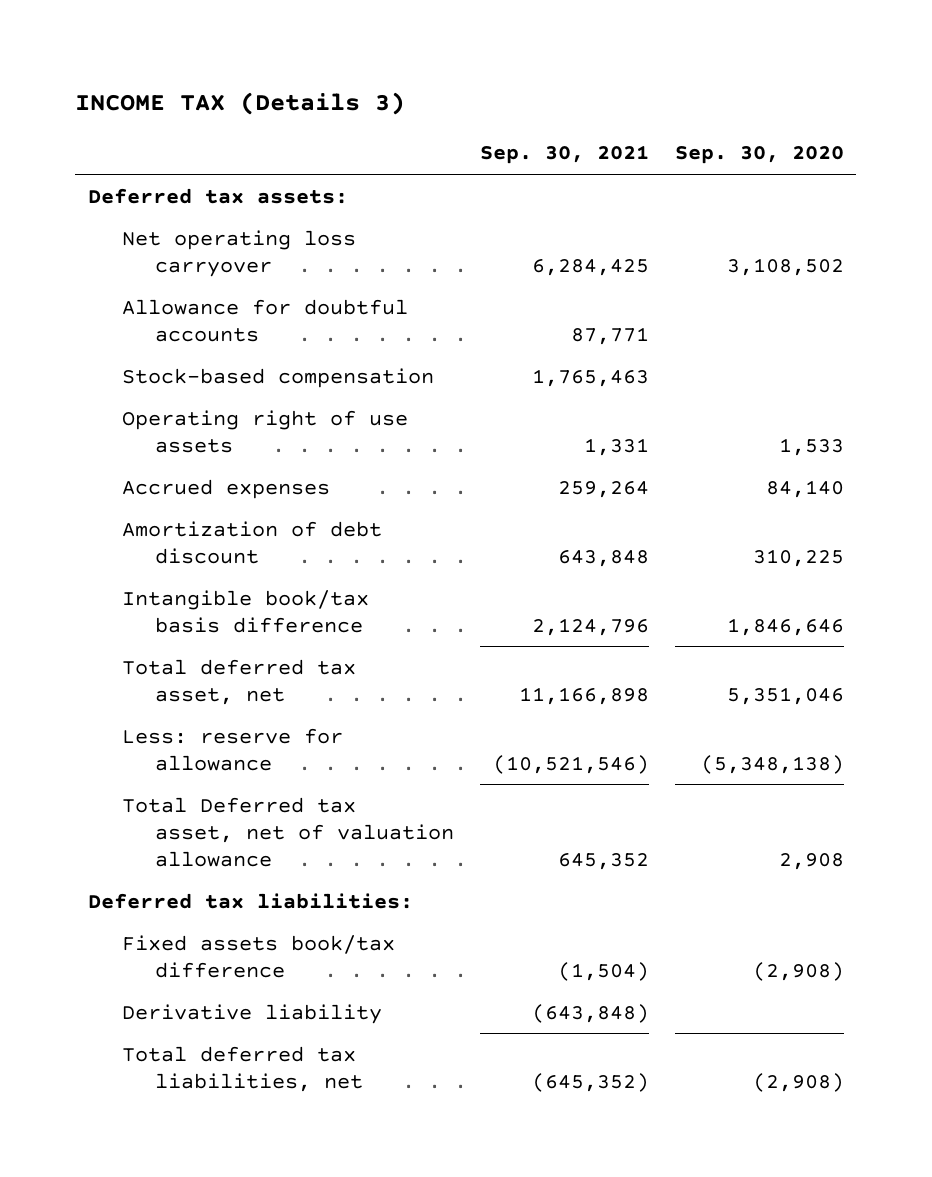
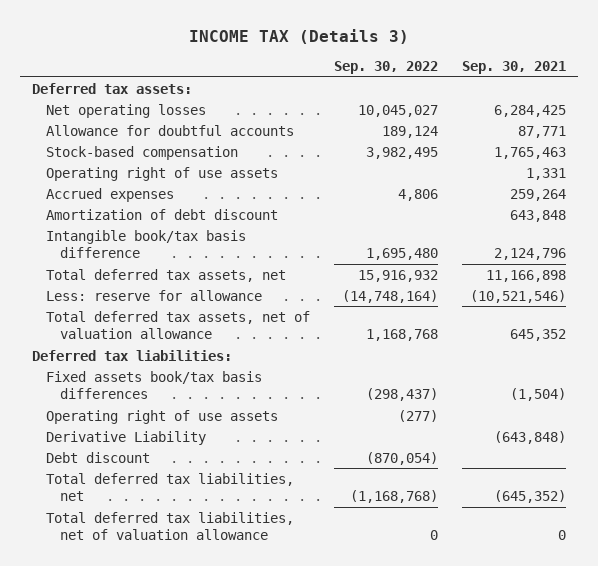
- | Sep. 30, 2021 | Sep. 30, 2020
+ | Sep. 30, 2022 | Sep. 30, 2021
- Net operating loss carryover | 6,284,425 | 3,108,502
+ Net operating losses | 10,045,027 | 6,284,425
- Total deferred tax asset, net | 11,166,898 | 5,351,046
+ Total deferred tax assets, net | 15,916,932 | 11,166,898
- Total Deferred tax asset, net of valuation allowance | 645,352 | 2,908
+ Total deferred tax assets, net of valuation allowance | 1,168,768 | 645,352
- Fixed assets book/tax difference | (1,504) | (2,908)
- Derivative liability | (643,848) |
+ Fixed assets book/tax basis differences | (298,437) | (1,504)
+ Operating right of use assets | (277) |
+ Derivative Liability | | (643,848)
+ Debt discount | (870,054) |
+ Total deferred tax liabilities, net of valuation allowance | 0 | 0

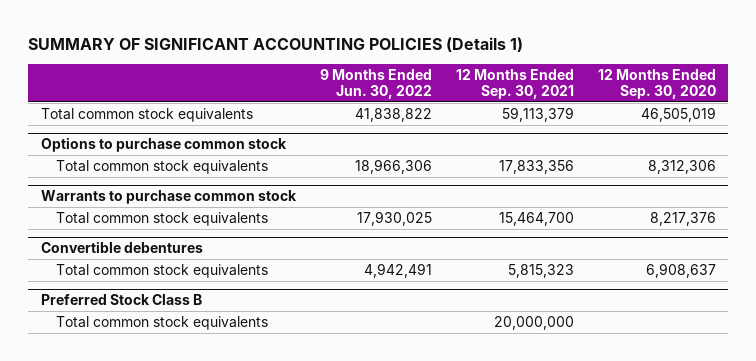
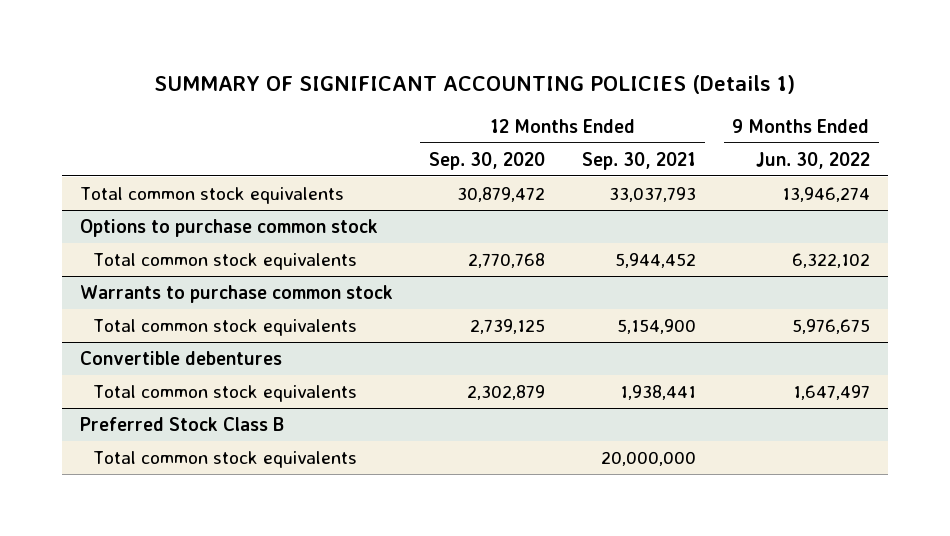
- | 9 Months Ended Jun. 30, 2022 | 12 Months Ended Sep. 30, 2021 | 12 Months Ended Sep. 30, 2020
+ | 12 Months Ended Sep. 30, 2020 | 12 Months Ended Sep. 30, 2021 | 9 Months Ended Jun. 30, 2022
- Total common stock equivalents | 41,838,822 | 59,113,379 | 46,505,019
+ Total common stock equivalents | 30,879,472 | 33,037,793 | 13,946,274
@ Options to purchase common stock
- Total common stock equivalents | 18,966,306 | 17,833,356 | 8,312,306
+ Total common stock equivalents | 2,770,768 | 5,944,452 | 6,322,102
@ Warrants to purchase common stock
- Total common stock equivalents | 17,930,025 | 15,464,700 | 8,217,376
+ Total common stock equivalents | 2,739,125 | 5,154,900 | 5,976,675
@ Convertible debentures
- Total common stock equivalents | 4,942,491 | 5,815,323 | 6,908,637
+ Total common stock equivalents | 2,302,879 | 1,938,441 | 1,647,497

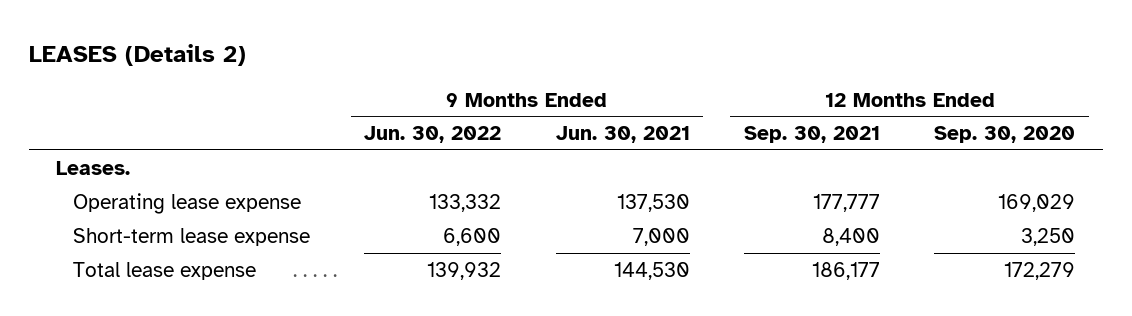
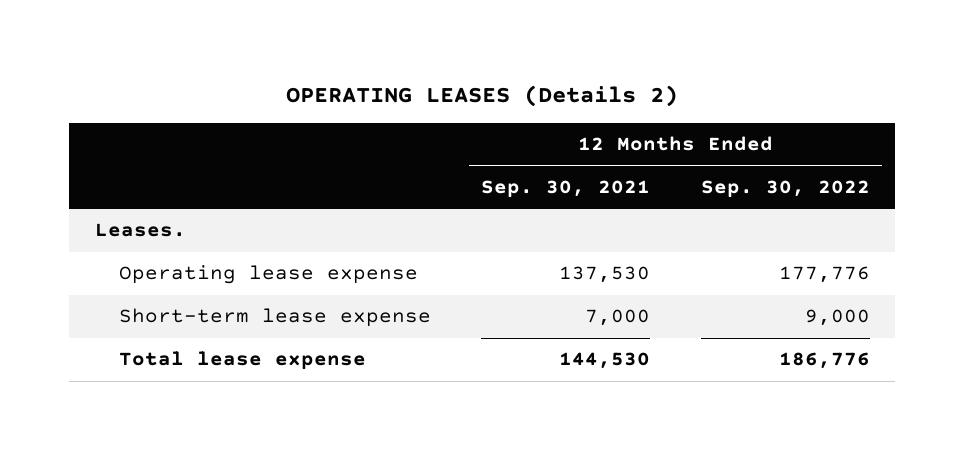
- LEASES (Details 2)
+ OPERATING LEASES (Details 2)
- | 9 Months Ended Jun. 30, 2022 | 9 Months Ended Jun. 30, 2021 | 12 Months Ended Sep. 30, 2021 | 12 Months Ended Sep. 30, 2020
+ | 12 Months Ended Sep. 30, 2021 | 12 Months Ended Sep. 30, 2022
- Operating lease expense | 133,332 | 137,530 | 177,777 | 169,029
- Short-term lease expense | 6,600 | 7,000 | 8,400 | 3,250
- Total lease expense | 139,932 | 144,530 | 186,177 | 172,279
+ Operating lease expense | 137,530 | 177,776
+ Short-term lease expense | 7,000 | 9,000
+ Total lease expense | 144,530 | 186,776

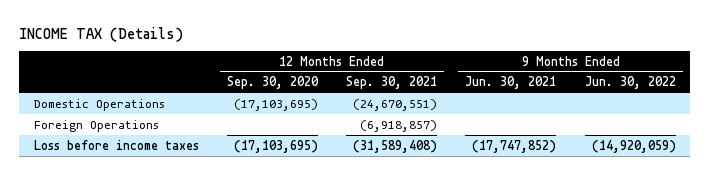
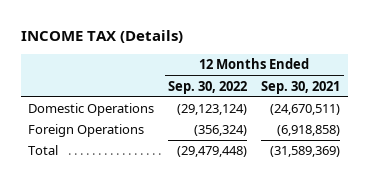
- | 12 Months Ended Sep. 30, 2020 | 12 Months Ended Sep. 30, 2021 | 9 Months Ended Jun. 30, 2021 | 9 Months Ended Jun. 30, 2022
+ | 12 Months Ended Sep. 30, 2022 | 12 Months Ended Sep. 30, 2021
- Domestic Operations | (17,103,695) | (24,670,551) | |
- Foreign Operations | | (6,918,857) | |
- Loss before income taxes | (17,103,695) | (31,589,408) | (17,747,852) | (14,920,059)
+ Domestic Operations | (29,123,124) | (24,670,511)
+ Foreign Operations | (356,324) | (6,918,858)
+ Total | (29,479,448) | (31,589,369)

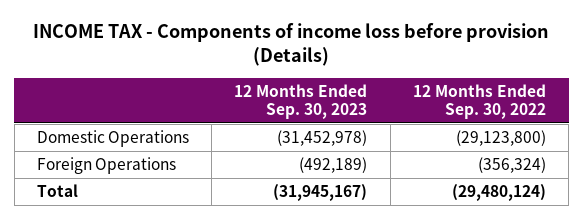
- INCOME TAX (Details)
+ INCOME TAX - Components of income loss before provision (Details)
- | 12 Months Ended Sep. 30, 2022 | 12 Months Ended Sep. 30, 2021
+ | 12 Months Ended Sep. 30, 2023 | 12 Months Ended Sep. 30, 2022
- Domestic Operations | (29,123,124) | (24,670,511)
+ Domestic Operations | (31,452,978) | (29,123,800)
- Total | (29,479,448) | (31,589,369)
+ Total | (31,945,167) | (29,480,124)

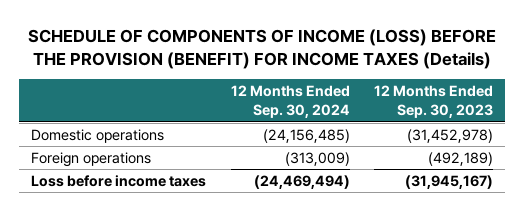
- INCOME TAX - Components of income loss before provision (Details)
+ SCHEDULE OF COMPONENTS OF INCOME (LOSS) BEFORE THE PROVISION (BENEFIT) FOR INCOME TAXES (Details)
- | 12 Months Ended Sep. 30, 2023 | 12 Months Ended Sep. 30, 2022
+ | 12 Months Ended Sep. 30, 2024 | 12 Months Ended Sep. 30, 2023
- Domestic Operations | (31,452,978) | (29,123,800)
- Foreign Operations | (492,189) | (356,324)
- Total | (31,945,167) | (29,480,124)
+ Domestic operations | (24,156,485) | (31,452,978)
+ Foreign operations | (313,009) | (492,189)
+ Loss before income taxes | (24,469,494) | (31,945,167)

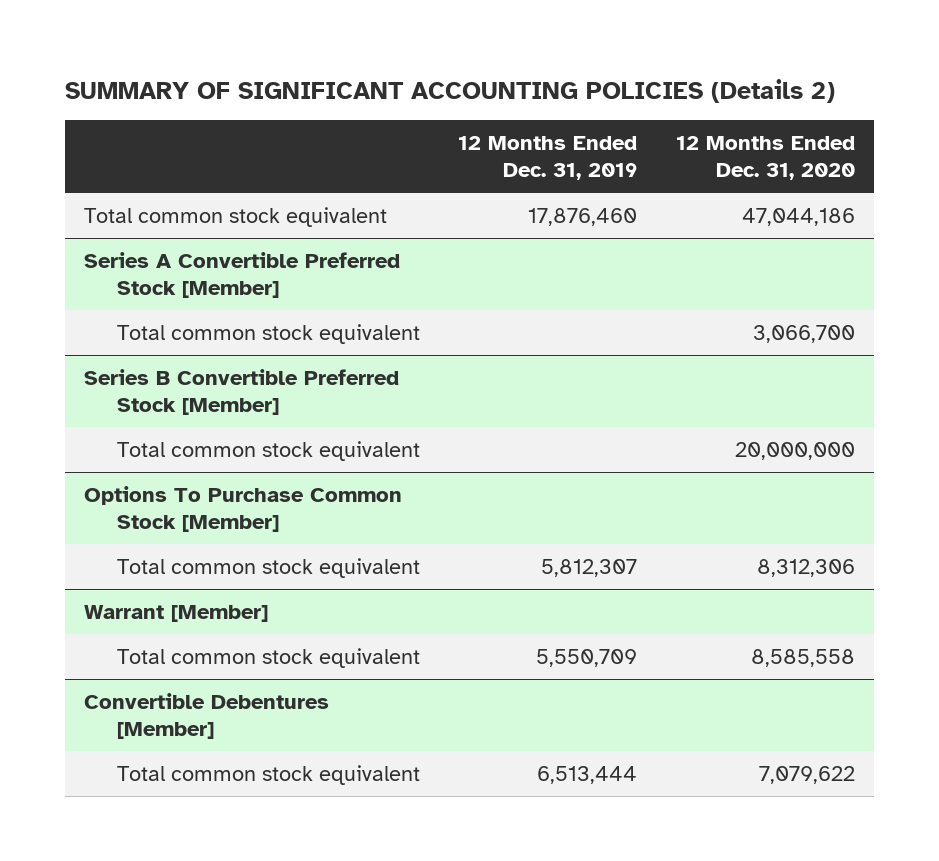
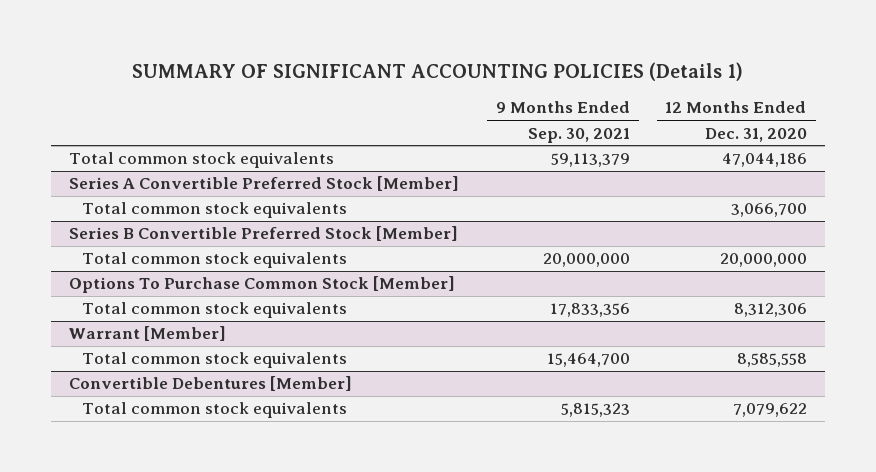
- SUMMARY OF SIGNIFICANT ACCOUNTING POLICIES (Details 2)
+ SUMMARY OF SIGNIFICANT ACCOUNTING POLICIES (Details 1)
- | 12 Months Ended Dec. 31, 2019 | 12 Months Ended Dec. 31, 2020
+ | 9 Months Ended Sep. 30, 2021 | 12 Months Ended Dec. 31, 2020
- Total common stock equivalent | 17,876,460 | 47,044,186
+ Total common stock equivalents | 59,113,379 | 47,044,186
@ Series A Convertible Preferred Stock [Member]
- Total common stock equivalent | | 3,066,700
+ Total common stock equivalents | | 3,066,700
@ Series B Convertible Preferred Stock [Member]
- Total common stock equivalent | | 20,000,000
+ Total common stock equivalents | 20,000,000 | 20,000,000
@ Options To Purchase Common Stock [Member]
- Total common stock equivalent | 5,812,307 | 8,312,306
+ Total common stock equivalents | 17,833,356 | 8,312,306
@ Warrant [Member]
- Total common stock equivalent | 5,550,709 | 8,585,558
+ Total common stock equivalents | 15,464,700 | 8,585,558
@ Convertible Debentures [Member]
- Total common stock equivalent | 6,513,444 | 7,079,622
+ Total common stock equivalents | 5,815,323 | 7,079,622

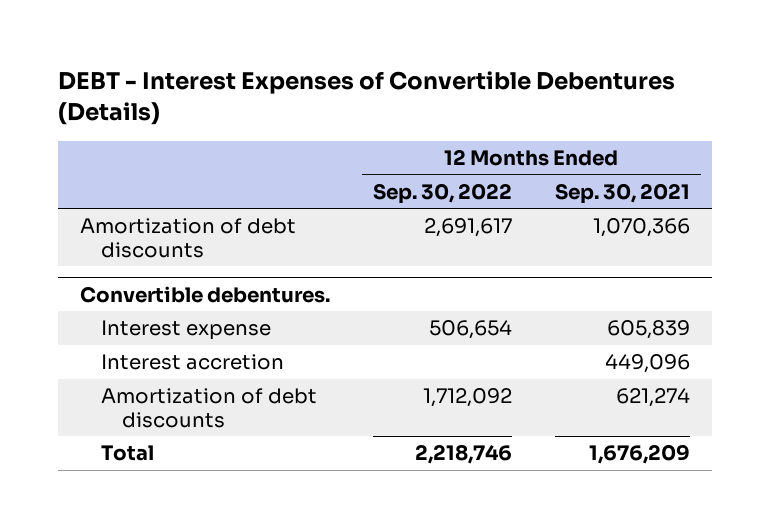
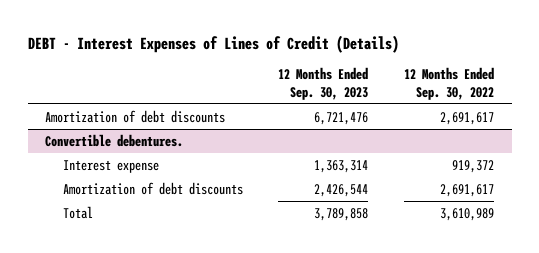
- DEBT - Interest Expenses of Convertible Debentures (Details)
+ DEBT - Interest Expenses of Lines of Credit (Details)
- | 12 Months Ended Sep. 30, 2022 | 12 Months Ended Sep. 30, 2021
+ | 12 Months Ended Sep. 30, 2023 | 12 Months Ended Sep. 30, 2022
@ Convertible debentures.
- Interest expense | 506,654 | 605,839
- Interest accretion | | 449,096
- Amortization of debt discounts | 1,712,092 | 621,274
- Total | 2,218,746 | 1,676,209
+ Interest expense | 1,363,314 | 919,372
+ Amortization of debt discounts | 2,426,544 | 2,691,617
+ Total | 3,789,858 | 3,610,989

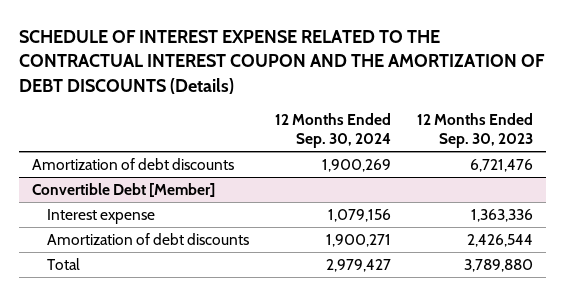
- DEBT - Interest Expenses of Lines of Credit (Details)
+ SCHEDULE OF INTEREST EXPENSE RELATED TO THE CONTRACTUAL INTEREST COUPON AND THE AMORTIZATION OF DEBT DISCOUNTS (Details)
- | 12 Months Ended Sep. 30, 2023 | 12 Months Ended Sep. 30, 2022
+ | 12 Months Ended Sep. 30, 2024 | 12 Months Ended Sep. 30, 2023
- Convertible debentures.
- Interest expense | 1,363,314 | 919,372
+ Convertible Debt [Member]
+ Interest expense | 1,079,156 | 1,363,336
- Total | 3,789,858 | 3,610,989
+ Total | 2,979,427 | 3,789,880

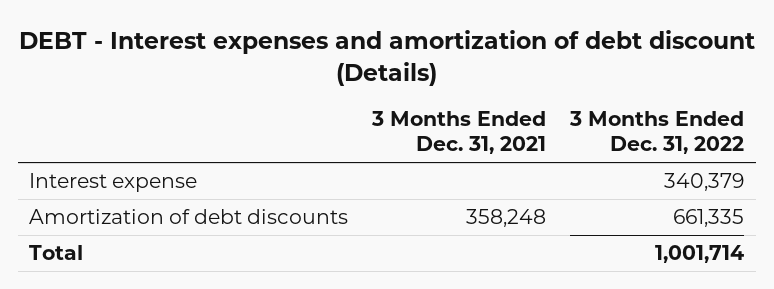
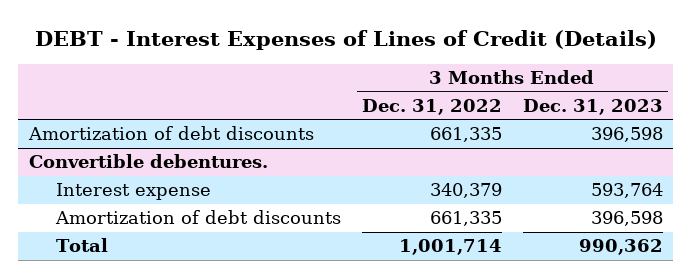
- DEBT - Interest expenses and amortization of debt discount (Details)
+ DEBT - Interest Expenses of Lines of Credit (Details)
- | 3 Months Ended Dec. 31, 2021 | 3 Months Ended Dec. 31, 2022
+ | 3 Months Ended Dec. 31, 2022 | 3 Months Ended Dec. 31, 2023
+ Amortization of debt discounts | 661,335 | 396,598
+ Convertible debentures.

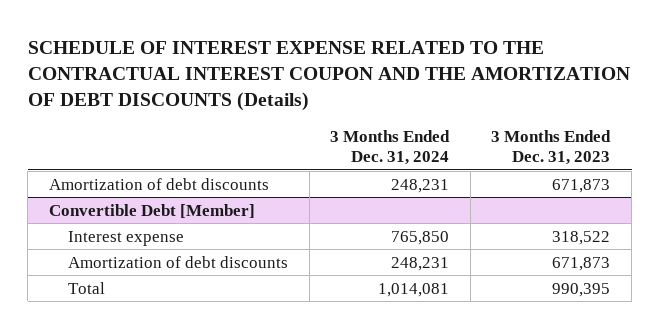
- DEBT - Interest Expenses of Lines of Credit (Details)
+ SCHEDULE OF INTEREST EXPENSE RELATED TO THE CONTRACTUAL INTEREST COUPON AND THE AMORTIZATION OF DEBT DISCOUNTS (Details)
- | 3 Months Ended Dec. 31, 2022 | 3 Months Ended Dec. 31, 2023
+ | 3 Months Ended Dec. 31, 2024 | 3 Months Ended Dec. 31, 2023
- Amortization of debt discounts | 661,335 | 396,598
- Convertible debentures.
- Interest expense | 340,379 | 593,764
- Amortization of debt discounts | 661,335 | 396,598
- Total | 1,001,714 | 990,362
+ Amortization of debt discounts | 248,231 | 671,873
+ Convertible Debt [Member]
+ Interest expense | 765,850 | 318,522
+ Amortization of debt discounts | 248,231 | 671,873
+ Total | 1,014,081 | 990,395

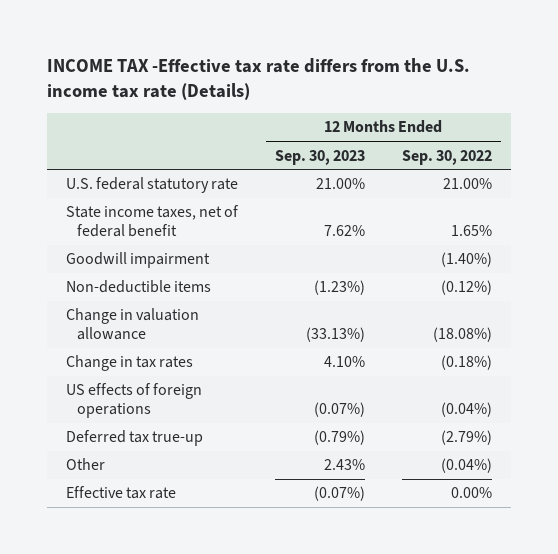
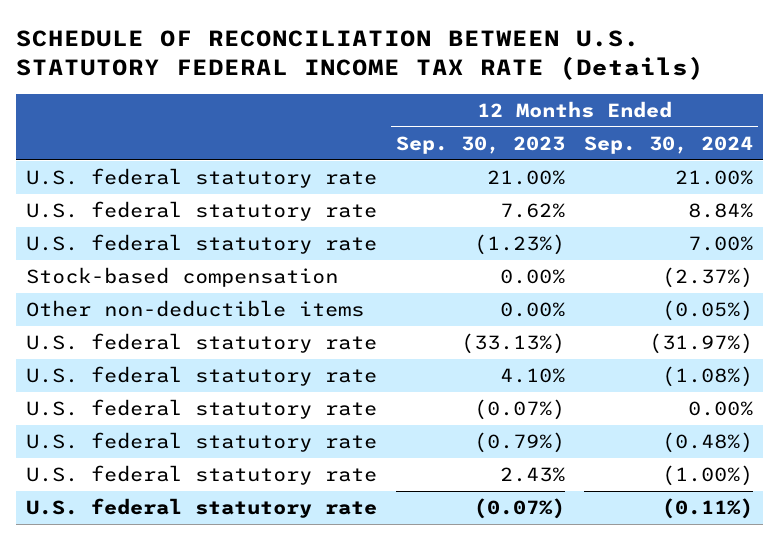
- INCOME TAX -Effective tax rate differs from the U.S. income tax rate (Details)
+ SCHEDULE OF RECONCILIATION BETWEEN U.S. STATUTORY FEDERAL INCOME TAX RATE (Details)
- | 12 Months Ended Sep. 30, 2023 | 12 Months Ended Sep. 30, 2022
+ | 12 Months Ended Sep. 30, 2023 | 12 Months Ended Sep. 30, 2024
- State income taxes, net of federal benefit | 7.62% | 1.65%
- Goodwill impairment | | (1.40%)
- Non-deductible items | (1.23%) | (0.12%)
- Change in valuation allowance | (33.13%) | (18.08%)
- Change in tax rates | 4.10% | (0.18%)
- US effects of foreign operations | (0.07%) | (0.04%)
- Deferred tax true-up | (0.79%) | (2.79%)
- Other | 2.43% | (0.04%)
- Effective tax rate | (0.07%) | 0.00%
+ U.S. federal statutory rate | 7.62% | 8.84%
+ U.S. federal statutory rate | (1.23%) | 7.00%
+ Stock-based compensation | 0.00% | (2.37%)
+ Other non-deductible items | 0.00% | (0.05%)
+ U.S. federal statutory rate | (33.13%) | (31.97%)
+ U.S. federal statutory rate | 4.10% | (1.08%)
+ U.S. federal statutory rate | (0.07%) | 0.00%
+ U.S. federal statutory rate | (0.79%) | (0.48%)
+ U.S. federal statutory rate | 2.43% | (1.00%)
+ U.S. federal statutory rate | (0.07%) | (0.11%)

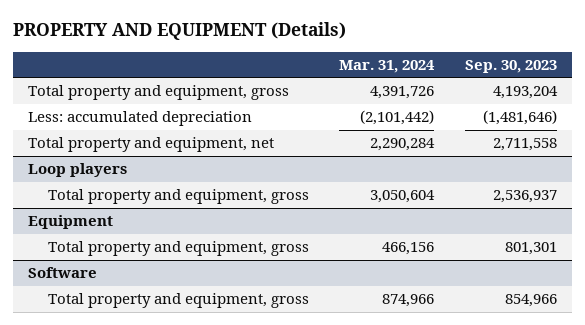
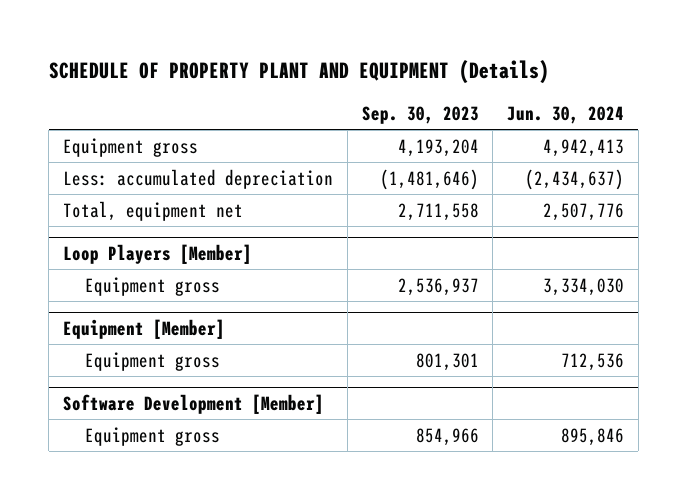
- PROPERTY AND EQUIPMENT (Details)
+ SCHEDULE OF PROPERTY PLANT AND EQUIPMENT (Details)
- | Mar. 31, 2024 | Sep. 30, 2023
+ | Sep. 30, 2023 | Jun. 30, 2024
- Total property and equipment, gross | 4,391,726 | 4,193,204
+ Equipment gross | 4,193,204 | 4,942,413
- Total property and equipment, net | 2,290,284 | 2,711,558
- Loop players
- Total property and equipment, gross | 3,050,604 | 2,536,937
- Equipment
- Total property and equipment, gross | 466,156 | 801,301
- Software
- Total property and equipment, gross | 874,966 | 854,966
+ Total, equipment net | 2,711,558 | 2,507,776
+ Loop Players [Member]
+ Equipment gross | 2,536,937 | 3,334,030
+ Equipment [Member]
+ Equipment gross | 801,301 | 712,536
+ Software Development [Member]
+ Equipment gross | 854,966 | 895,846

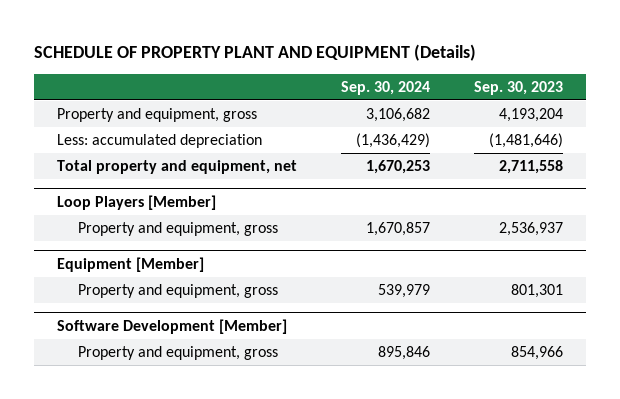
- | Sep. 30, 2023 | Jun. 30, 2024
+ | Sep. 30, 2024 | Sep. 30, 2023
- Equipment gross | 4,193,204 | 4,942,413
+ Property and equipment, gross | 3,106,682 | 4,193,204
- Total, equipment net | 2,711,558 | 2,507,776
+ Total property and equipment, net | 1,670,253 | 2,711,558
@ Loop Players [Member]
- Equipment gross | 2,536,937 | 3,334,030
+ Property and equipment, gross | 1,670,857 | 2,536,937
@ Equipment [Member]
- Equipment gross | 801,301 | 712,536
+ Property and equipment, gross | 539,979 | 801,301
@ Software Development [Member]
- Equipment gross | 854,966 | 895,846
+ Property and equipment, gross | 895,846 | 854,966

